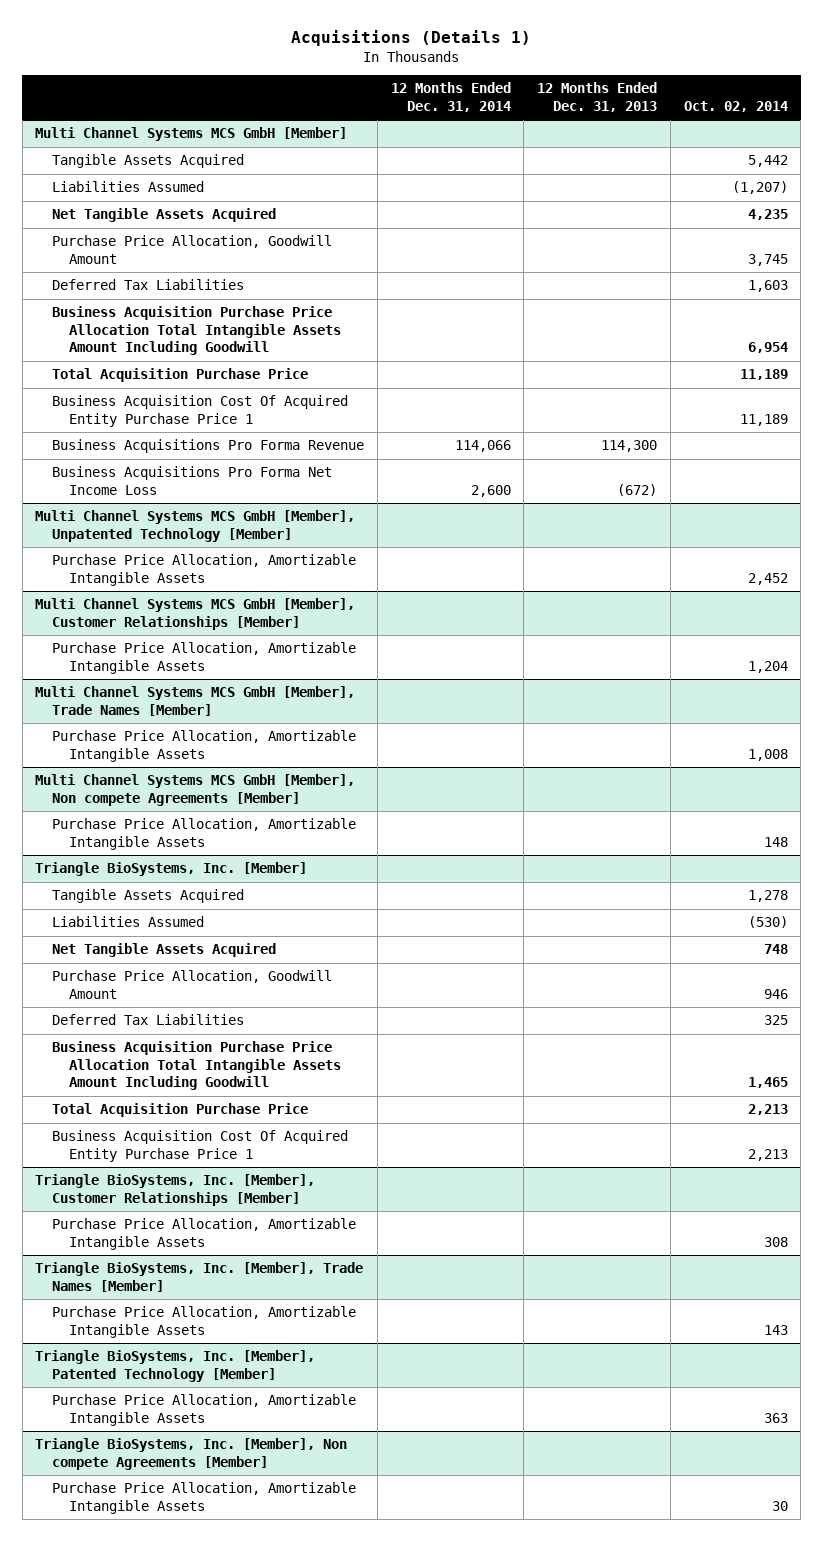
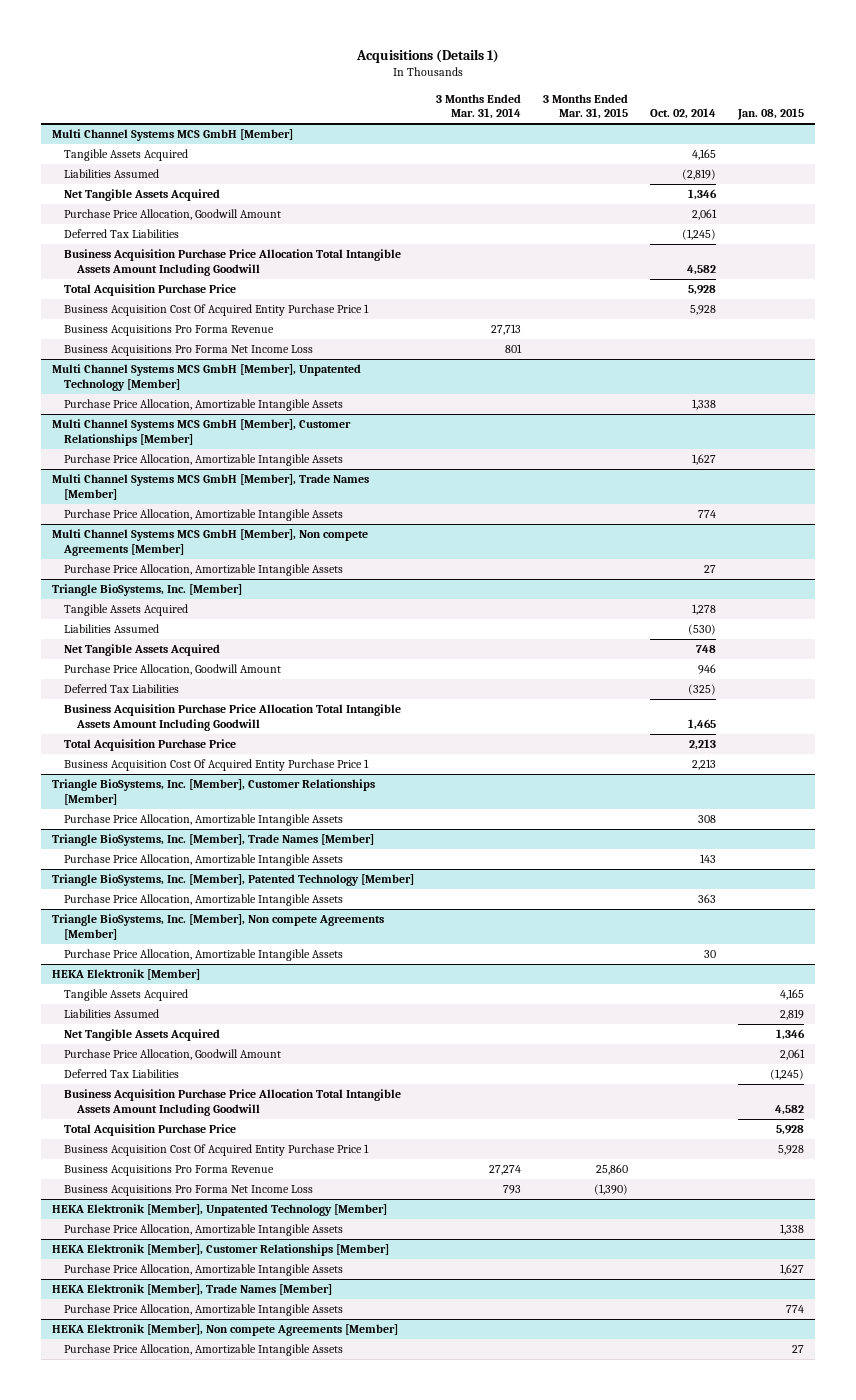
- | 12 Months Ended Dec. 31, 2014 | 12 Months Ended Dec. 31, 2013 | Oct. 02, 2014
+ | 3 Months Ended Mar. 31, 2014 | 3 Months Ended Mar. 31, 2015 | Oct. 02, 2014 | Jan. 08, 2015
@ Multi Channel Systems MCS GmbH [Member]
- Tangible Assets Acquired | | | 5,442
- Liabilities Assumed | | | (1,207)
- Net Tangible Assets Acquired | | | 4,235
- Purchase Price Allocation, Goodwill Amount | | | 3,745
- Deferred Tax Liabilities | | | 1,603
- Business Acquisition Purchase Price Allocation Total Intangible Assets Amount Including Goodwill | | | 6,954
- Total Acquisition Purchase Price | | | 11,189
- Business Acquisition Cost Of Acquired Entity Purchase Price 1 | | | 11,189
+ Tangible Assets Acquired | | | 4,165 |
+ Liabilities Assumed | | | (2,819) |
+ Net Tangible Assets Acquired | | | 1,346 |
+ Purchase Price Allocation, Goodwill Amount | | | 2,061 |
+ Deferred Tax Liabilities | | | (1,245) |
+ Business Acquisition Purchase Price Allocation Total Intangible Assets Amount Including Goodwill | | | 4,582 |
+ Total Acquisition Purchase Price | | | 5,928 |
+ Business Acquisition Cost Of Acquired Entity Purchase Price 1 | | | 5,928 |
@ Multi Channel Systems MCS GmbH [Member], Unpatented Technology [Member]
- Purchase Price Allocation, Amortizable Intangible Assets | | | 2,452
+ Purchase Price Allocation, Amortizable Intangible Assets | | | 1,338 |
@ Multi Channel Systems MCS GmbH [Member], Customer Relationships [Member]
- Purchase Price Allocation, Amortizable Intangible Assets | | | 1,204
+ Purchase Price Allocation, Amortizable Intangible Assets | | | 1,627 |
@ Multi Channel Systems MCS GmbH [Member], Trade Names [Member]
- Purchase Price Allocation, Amortizable Intangible Assets | | | 1,008
+ Purchase Price Allocation, Amortizable Intangible Assets | | | 774 |
@ Multi Channel Systems MCS GmbH [Member], Non compete Agreements [Member]
- Purchase Price Allocation, Amortizable Intangible Assets | | | 148
+ Purchase Price Allocation, Amortizable Intangible Assets | | | 27 |
@ Triangle BioSystems, Inc. [Member]
- Deferred Tax Liabilities | | | 325
+ Deferred Tax Liabilities | | | (325) |
+ HEKA Elektronik [Member]
+ Tangible Assets Acquired | | | | 4,165
+ Liabilities Assumed | | | | 2,819
+ Net Tangible Assets Acquired | | | | 1,346
+ Purchase Price Allocation, Goodwill Amount | | | | 2,061
+ Deferred Tax Liabilities | | | | (1,245)
+ Business Acquisition Purchase Price Allocation Total Intangible Assets Amount Including Goodwill | | | | 4,582
+ Total Acquisition Purchase Price | | | | 5,928
+ Business Acquisition Cost Of Acquired Entity Purchase Price 1 | | | | 5,928
+ Business Acquisitions Pro Forma Revenue | 27,274 | 25,860 | |
+ Business Acquisitions Pro Forma Net Income Loss | 793 | (1,390) | |
+ HEKA Elektronik [Member], Unpatented Technology [Member]
+ Purchase Price Allocation, Amortizable Intangible Assets | | | | 1,338
+ HEKA Elektronik [Member], Customer Relationships [Member]
+ Purchase Price Allocation, Amortizable Intangible Assets | | | | 1,627
+ HEKA Elektronik [Member], Trade Names [Member]
+ Purchase Price Allocation, Amortizable Intangible Assets | | | | 774
+ HEKA Elektronik [Member], Non compete Agreements [Member]
+ Purchase Price Allocation, Amortizable Intangible Assets | | | | 27

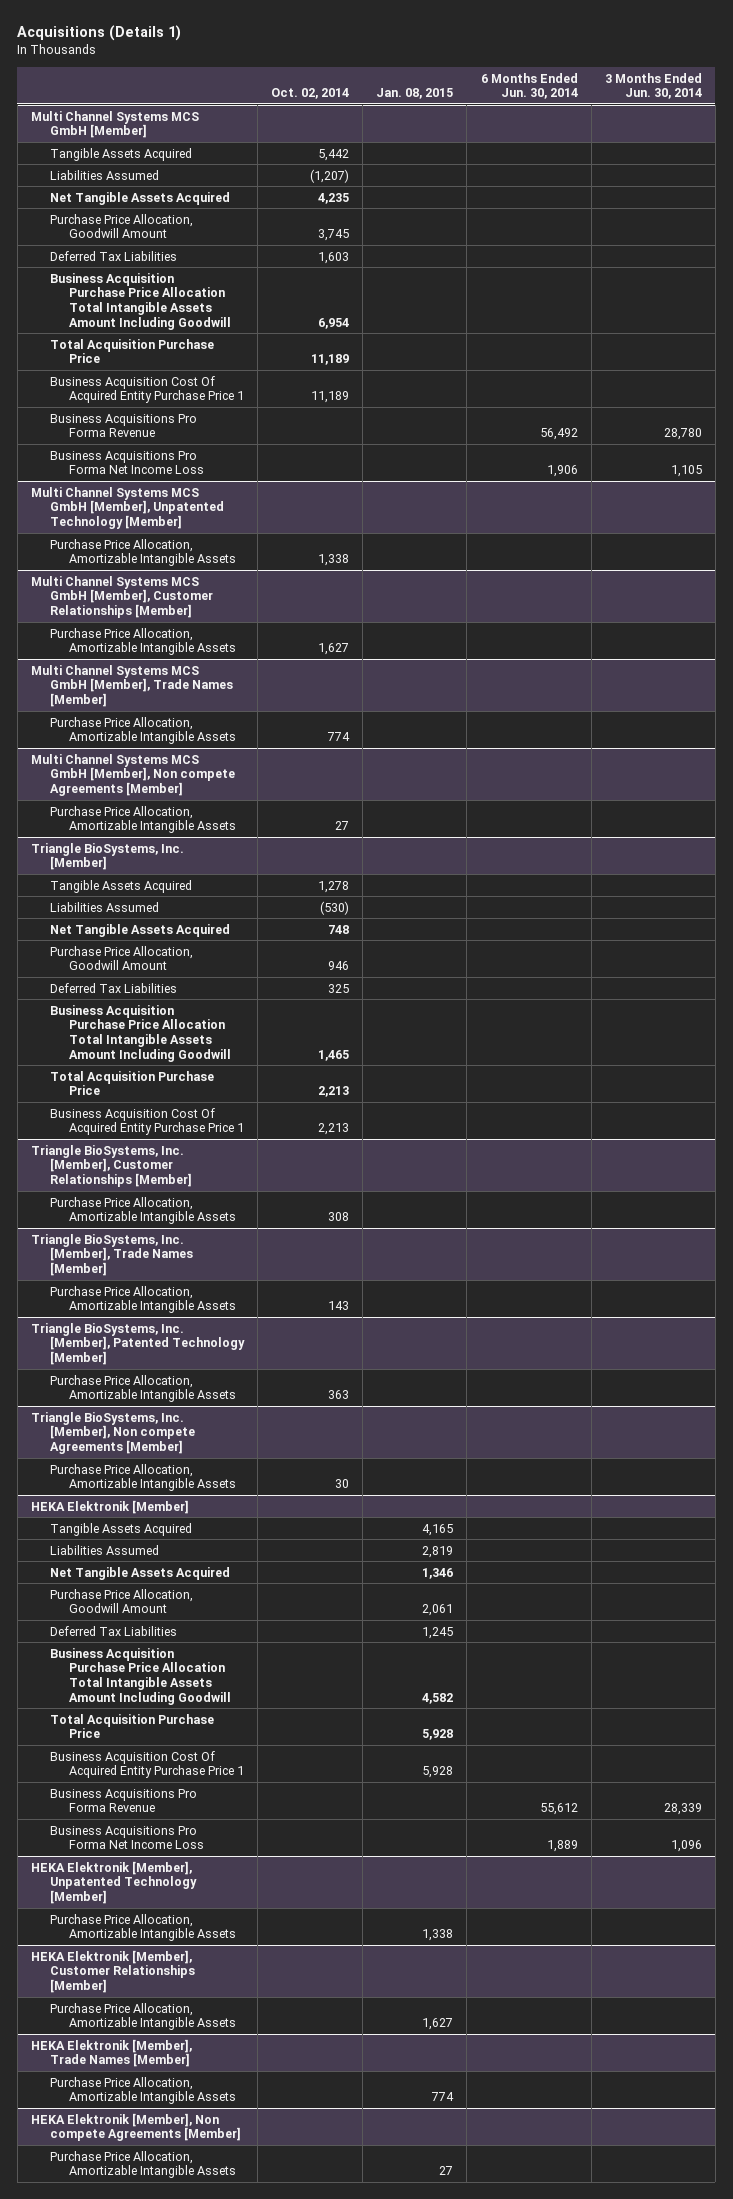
- | 3 Months Ended Mar. 31, 2014 | 3 Months Ended Mar. 31, 2015 | Oct. 02, 2014 | Jan. 08, 2015
+ | Oct. 02, 2014 | Jan. 08, 2015 | 6 Months Ended Jun. 30, 2014 | 3 Months Ended Jun. 30, 2014
@ Multi Channel Systems MCS GmbH [Member]
- Tangible Assets Acquired | | | 4,165 |
- Liabilities Assumed | | | (2,819) |
- Net Tangible Assets Acquired | | | 1,346 |
- Purchase Price Allocation, Goodwill Amount | | | 2,061 |
- Deferred Tax Liabilities | | | (1,245) |
- Business Acquisition Purchase Price Allocation Total Intangible Assets Amount Including Goodwill | | | 4,582 |
- Total Acquisition Purchase Price | | | 5,928 |
- Business Acquisition Cost Of Acquired Entity Purchase Price 1 | | | 5,928 |
+ Tangible Assets Acquired | 5,442 | | |
+ Liabilities Assumed | (1,207) | | |
+ Net Tangible Assets Acquired | 4,235 | | |
+ Purchase Price Allocation, Goodwill Amount | 3,745 | | |
+ Deferred Tax Liabilities | 1,603 | | |
+ Business Acquisition Purchase Price Allocation Total Intangible Assets Amount Including Goodwill | 6,954 | | |
+ Total Acquisition Purchase Price | 11,189 | | |
+ Business Acquisition Cost Of Acquired Entity Purchase Price 1 | 11,189 | | |
@ Triangle BioSystems, Inc. [Member]
- Deferred Tax Liabilities | | | (325) |
+ Deferred Tax Liabilities | 325 | | |
@ HEKA Elektronik [Member]
- Deferred Tax Liabilities | | | | (1,245)
+ Deferred Tax Liabilities | | 1,245 | |

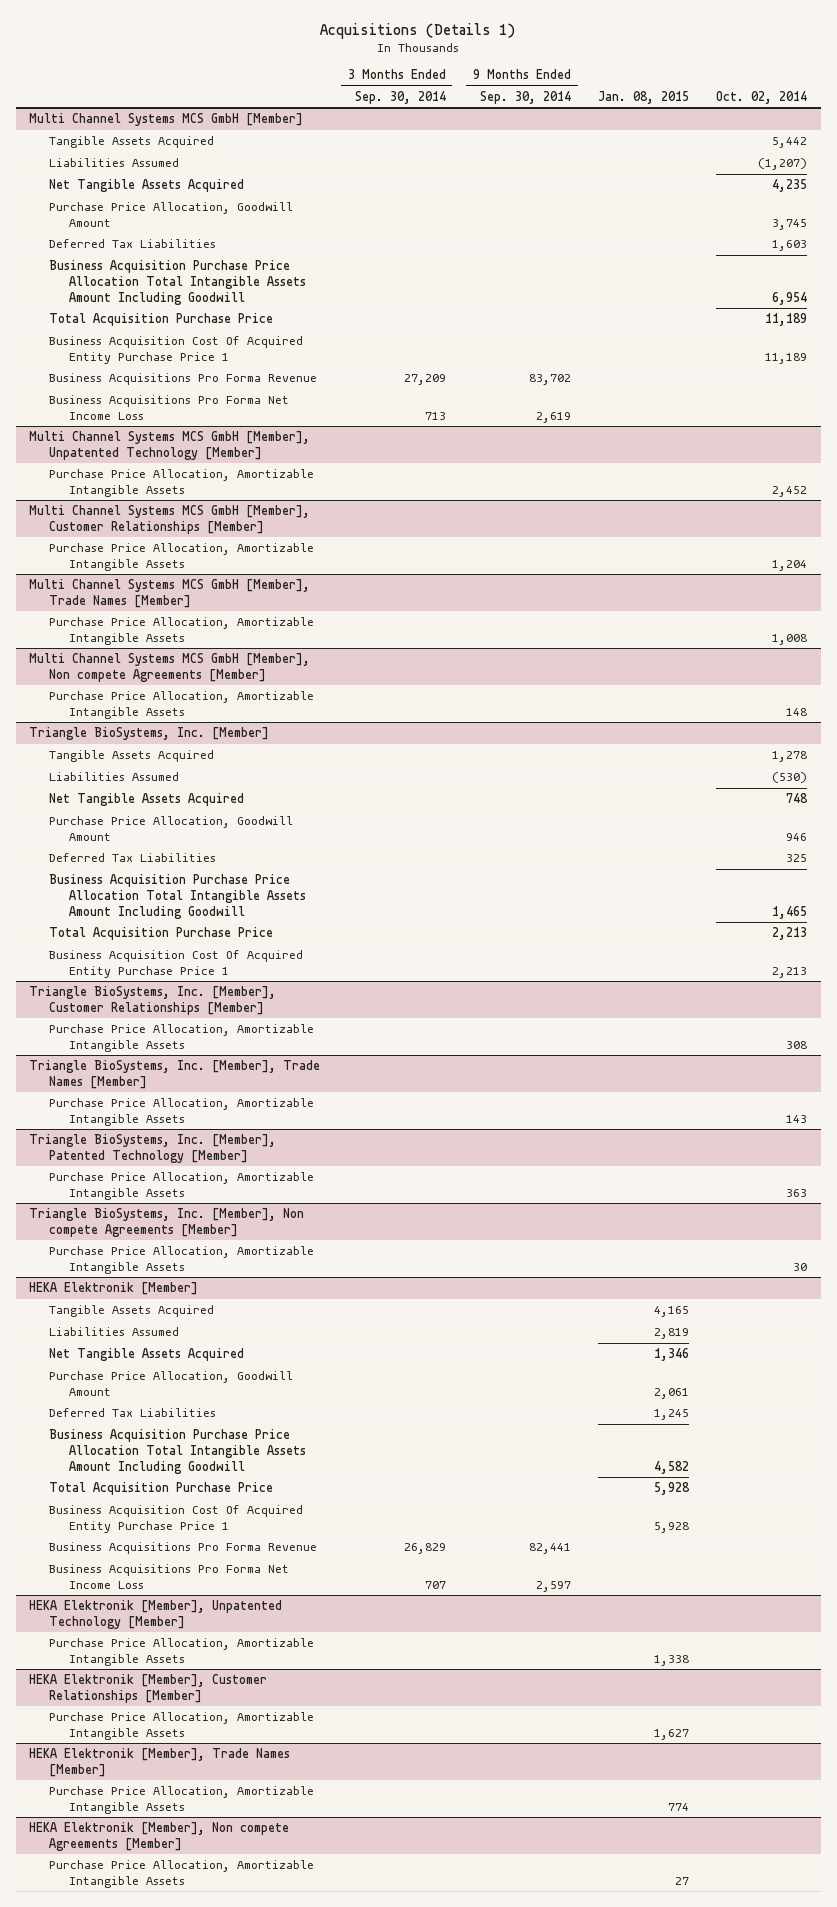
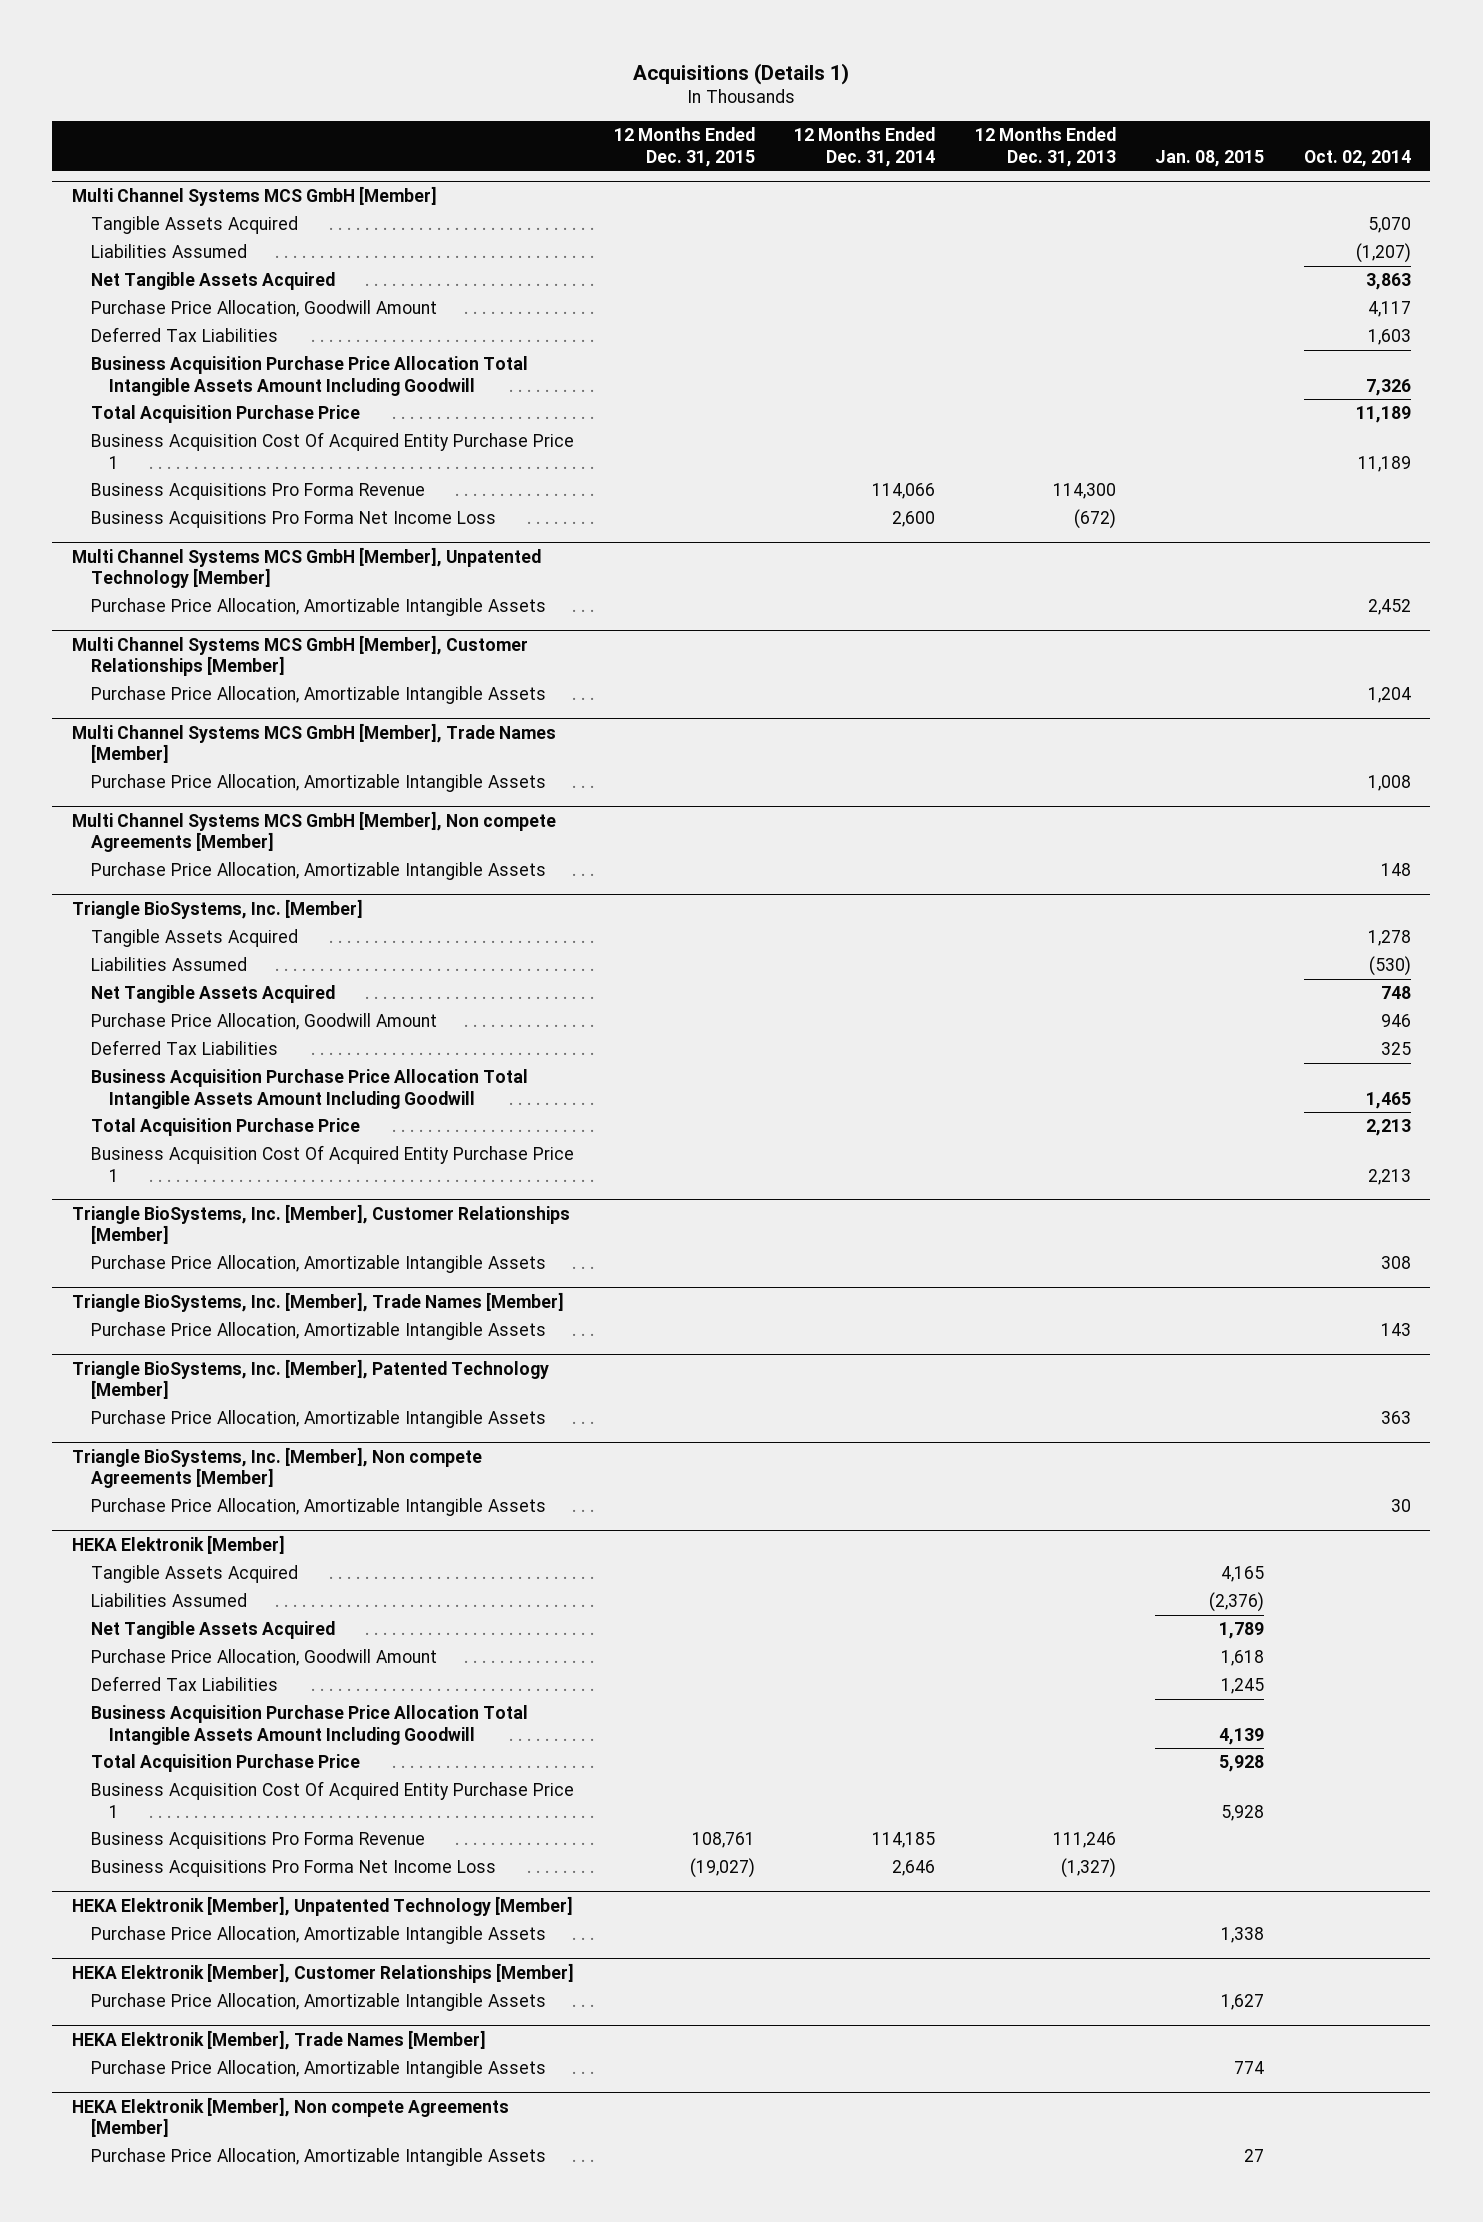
- | 3 Months Ended Sep. 30, 2014 | 9 Months Ended Sep. 30, 2014 | Jan. 08, 2015 | Oct. 02, 2014
+ | 12 Months Ended Dec. 31, 2015 | 12 Months Ended Dec. 31, 2014 | 12 Months Ended Dec. 31, 2013 | Jan. 08, 2015 | Oct. 02, 2014
@ Multi Channel Systems MCS GmbH [Member]
- Tangible Assets Acquired | | | | 5,442
+ Tangible Assets Acquired | | | | | 5,070
- Net Tangible Assets Acquired | | | | 4,235
- Purchase Price Allocation, Goodwill Amount | | | | 3,745
+ Net Tangible Assets Acquired | | | | | 3,863
+ Purchase Price Allocation, Goodwill Amount | | | | | 4,117
- Business Acquisition Purchase Price Allocation Total Intangible Assets Amount Including Goodwill | | | | 6,954
+ Business Acquisition Purchase Price Allocation Total Intangible Assets Amount Including Goodwill | | | | | 7,326
@ HEKA Elektronik [Member]
- Liabilities Assumed | | | 2,819 |
- Net Tangible Assets Acquired | | | 1,346 |
- Purchase Price Allocation, Goodwill Amount | | | 2,061 |
+ Liabilities Assumed | | | | (2,376) |
+ Net Tangible Assets Acquired | | | | 1,789 |
+ Purchase Price Allocation, Goodwill Amount | | | | 1,618 |
- Business Acquisition Purchase Price Allocation Total Intangible Assets Amount Including Goodwill | | | 4,582 |
+ Business Acquisition Purchase Price Allocation Total Intangible Assets Amount Including Goodwill | | | | 4,139 |

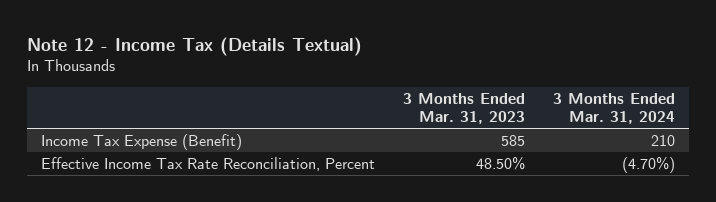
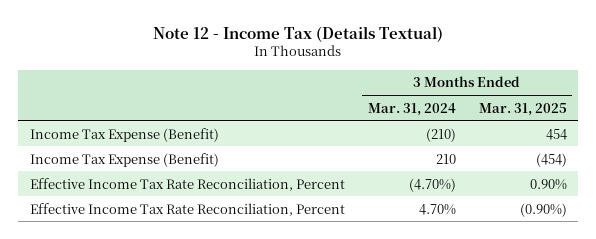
- | 3 Months Ended Mar. 31, 2023 | 3 Months Ended Mar. 31, 2024
+ | 3 Months Ended Mar. 31, 2024 | 3 Months Ended Mar. 31, 2025
+ Income Tax Expense (Benefit) | (210) | 454
+ Effective Income Tax Rate Reconciliation, Percent | 4.70% | (0.90%)

